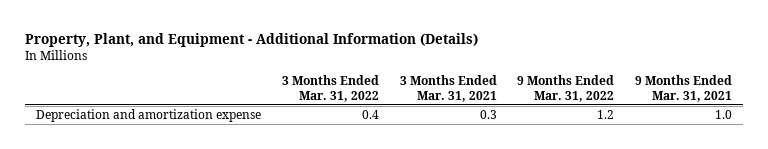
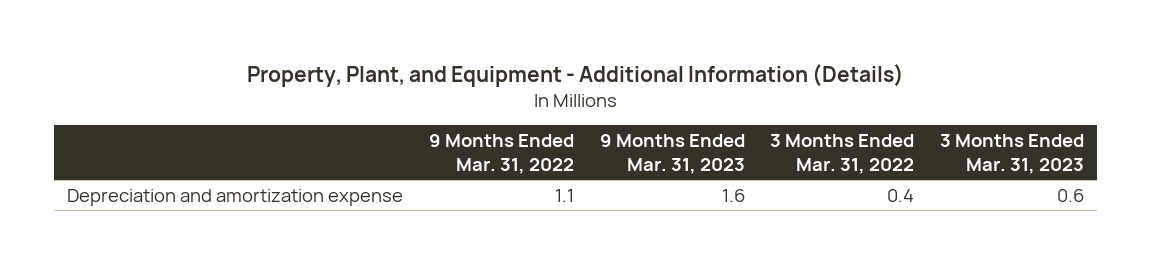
- | 3 Months Ended Mar. 31, 2022 | 3 Months Ended Mar. 31, 2021 | 9 Months Ended Mar. 31, 2022 | 9 Months Ended Mar. 31, 2021
+ | 9 Months Ended Mar. 31, 2022 | 9 Months Ended Mar. 31, 2023 | 3 Months Ended Mar. 31, 2022 | 3 Months Ended Mar. 31, 2023
- Depreciation and amortization expense | 0.4 | 0.3 | 1.2 | 1.0
+ Depreciation and amortization expense | 1.1 | 1.6 | 0.4 | 0.6

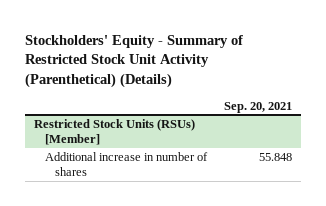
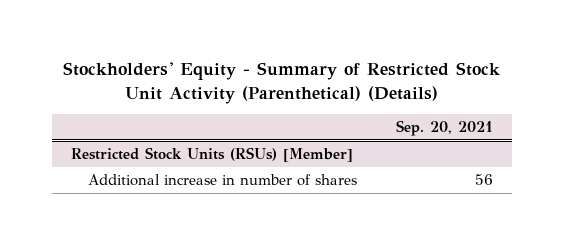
@ Restricted Stock Units (RSUs) [Member]
- Additional increase in number of shares | 55.848
+ Additional increase in number of shares | 56

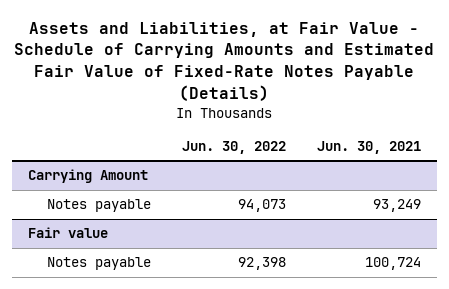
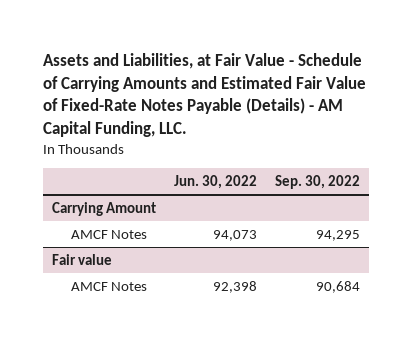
- Assets and Liabilities, at Fair Value - Schedule of Carrying Amounts and Estimated Fair Value of Fixed-Rate Notes Payable (Details)
+ Assets and Liabilities, at Fair Value - Schedule of Carrying Amounts and Estimated Fair Value of Fixed-Rate Notes Payable (Details) - AM Capital Funding, LLC.
- | Jun. 30, 2022 | Jun. 30, 2021
+ | Jun. 30, 2022 | Sep. 30, 2022
@ Carrying Amount
- Notes payable | 94,073 | 93,249
+ AMCF Notes | 94,073 | 94,295
@ Fair value
- Notes payable | 92,398 | 100,724
+ AMCF Notes | 92,398 | 90,684

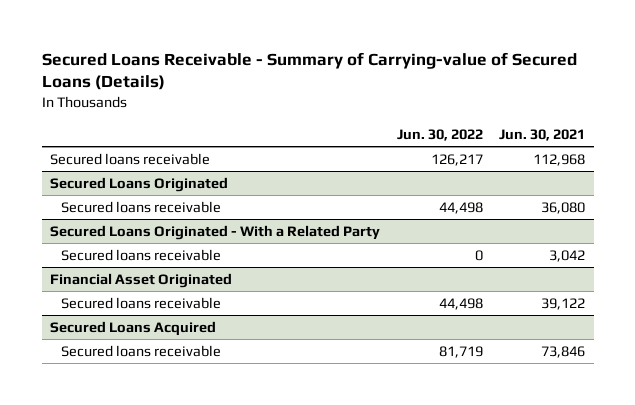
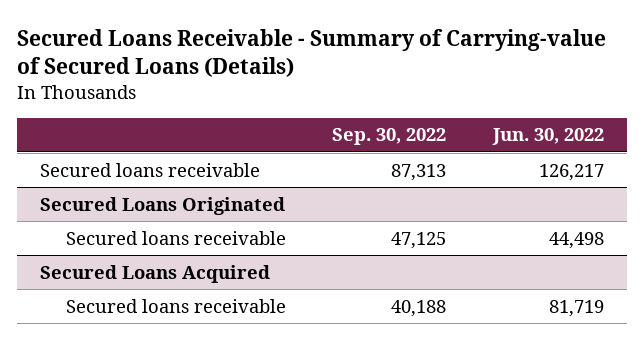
- | Jun. 30, 2022 | Jun. 30, 2021
+ | Sep. 30, 2022 | Jun. 30, 2022
- Secured Loans Originated - With a Related Party
- Secured loans receivable | 0 | 3,042
- Financial Asset Originated
- Secured loans receivable | 44,498 | 39,122

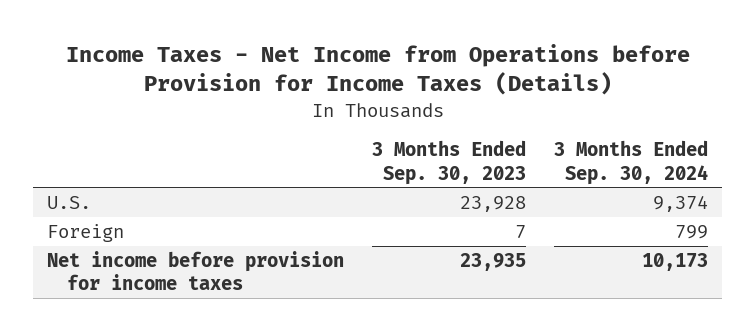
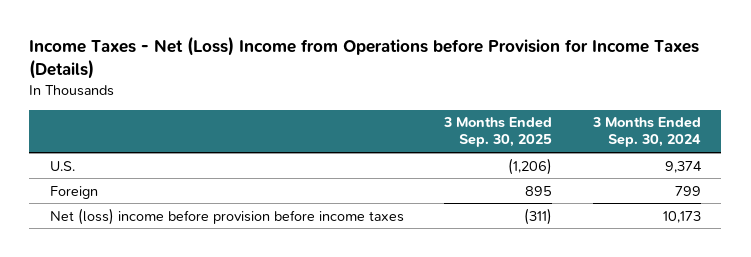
- Income Taxes - Net Income from Operations before Provision for Income Taxes (Details)
+ Income Taxes - Net (Loss) Income from Operations before Provision for Income Taxes (Details)
- | 3 Months Ended Sep. 30, 2023 | 3 Months Ended Sep. 30, 2024
+ | 3 Months Ended Sep. 30, 2025 | 3 Months Ended Sep. 30, 2024
- Net income before provision for income taxes | 23,935 | 10,173
+ Net (loss) income before provision before income taxes | (311) | 10,173

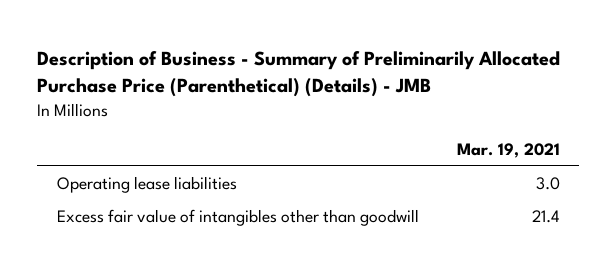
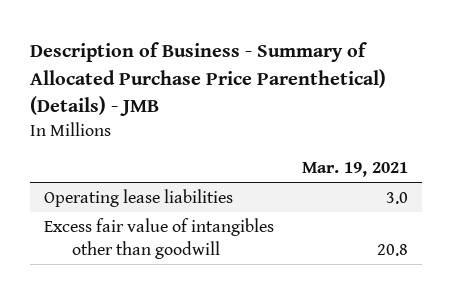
- Description of Business - Summary of Preliminarily Allocated Purchase Price (Parenthetical) (Details) - JMB
+ Description of Business - Summary of Allocated Purchase Price Parenthetical) (Details) - JMB
- Excess fair value of intangibles other than goodwill | 21.4
+ Excess fair value of intangibles other than goodwill | 20.8

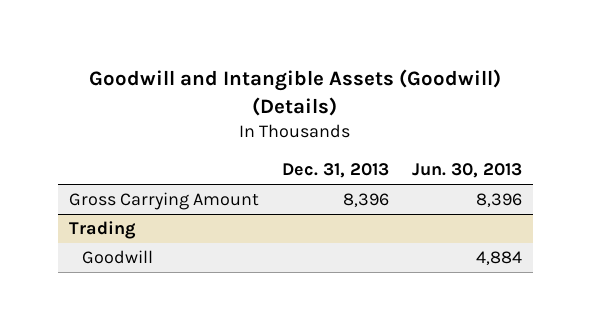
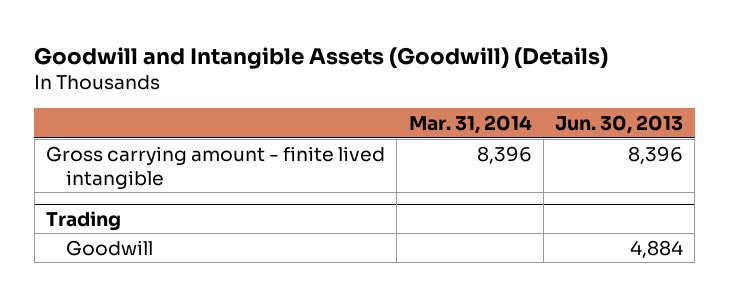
- | Dec. 31, 2013 | Jun. 30, 2013
+ | Mar. 31, 2014 | Jun. 30, 2013
- Gross Carrying Amount | 8,396 | 8,396
+ Gross carrying amount - finite lived intangible | 8,396 | 8,396

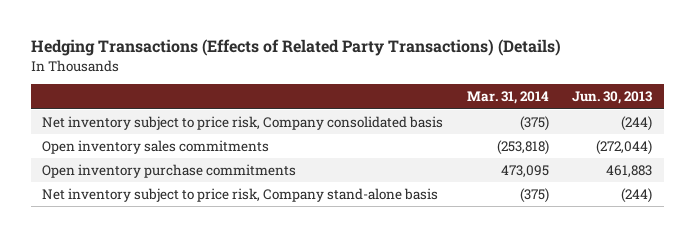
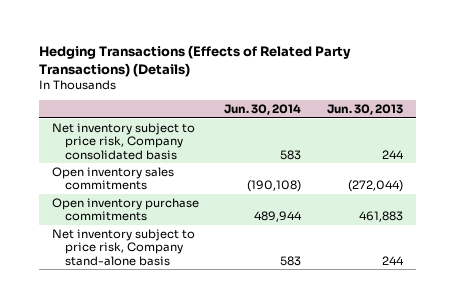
- | Mar. 31, 2014 | Jun. 30, 2013
+ | Jun. 30, 2014 | Jun. 30, 2013
- Net inventory subject to price risk, Company consolidated basis | (375) | (244)
+ Net inventory subject to price risk, Company consolidated basis | 583 | 244
- Net inventory subject to price risk, Company stand-alone basis | (375) | (244)
+ Net inventory subject to price risk, Company stand-alone basis | 583 | 244

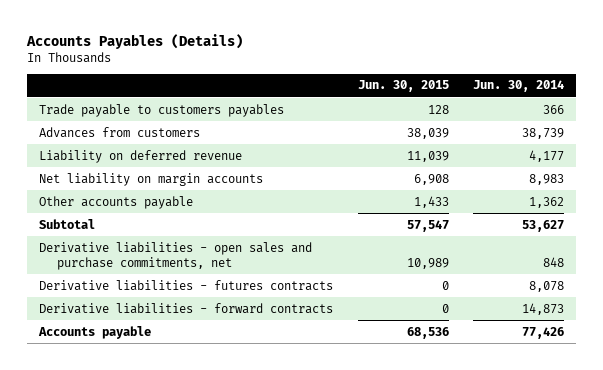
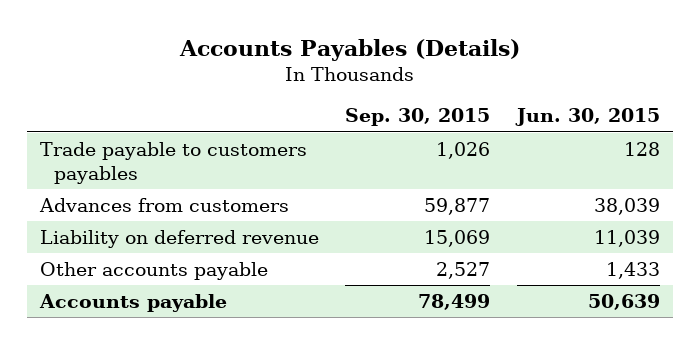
- | Jun. 30, 2015 | Jun. 30, 2014
+ | Sep. 30, 2015 | Jun. 30, 2015
- Net liability on margin accounts | 6,908 | 8,983
- Subtotal | 57,547 | 53,627
- Derivative liabilities - open sales and purchase commitments, net | 10,989 | 848
- Derivative liabilities - futures contracts | 0 | 8,078
- Derivative liabilities - forward contracts | 0 | 14,873
- Accounts payable | 68,536 | 77,426
+ Accounts payable | 78,499 | 50,639

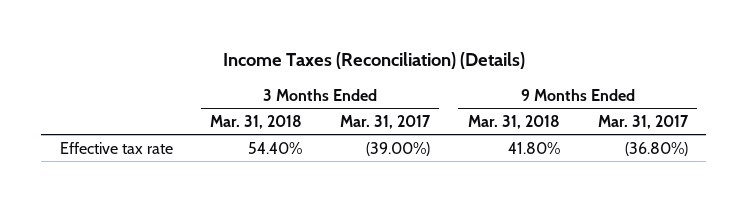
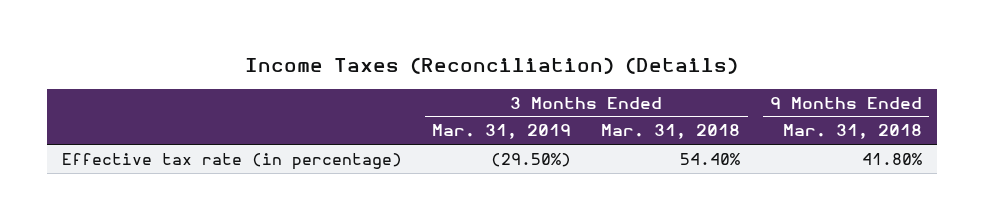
- | 3 Months Ended Mar. 31, 2018 | 3 Months Ended Mar. 31, 2017 | 9 Months Ended Mar. 31, 2018 | 9 Months Ended Mar. 31, 2017
+ | 3 Months Ended Mar. 31, 2019 | 3 Months Ended Mar. 31, 2018 | 9 Months Ended Mar. 31, 2018
- Effective tax rate | 54.40% | (39.00%) | 41.80% | (36.80%)
+ Effective tax rate (in percentage) | (29.50%) | 54.40% | 41.80%

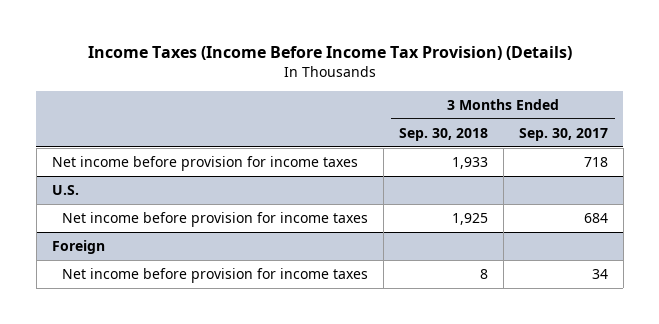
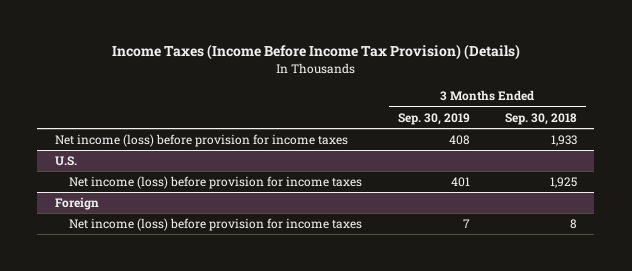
- | 3 Months Ended Sep. 30, 2018 | 3 Months Ended Sep. 30, 2017
+ | 3 Months Ended Sep. 30, 2019 | 3 Months Ended Sep. 30, 2018
- Net income before provision for income taxes | 1,933 | 718
+ Net income (loss) before provision for income taxes | 408 | 1,933
@ U.S.
- Net income before provision for income taxes | 1,925 | 684
+ Net income (loss) before provision for income taxes | 401 | 1,925
@ Foreign
- Net income before provision for income taxes | 8 | 34
+ Net income (loss) before provision for income taxes | 7 | 8

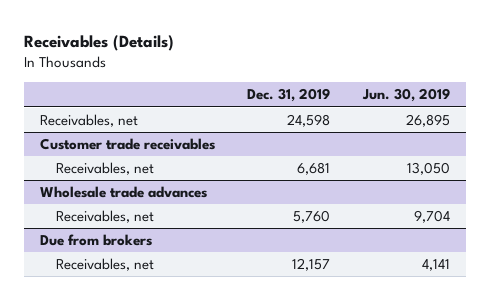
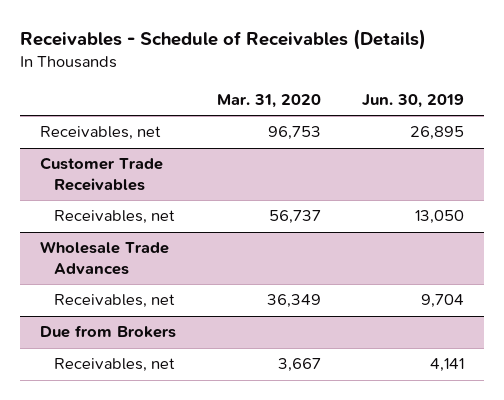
- Receivables (Details)
+ Receivables - Schedule of Receivables (Details)
- | Dec. 31, 2019 | Jun. 30, 2019
+ | Mar. 31, 2020 | Jun. 30, 2019
- Customer trade receivables
+ Customer Trade Receivables
- Wholesale trade advances
+ Wholesale Trade Advances
- Due from brokers
+ Due from Brokers

